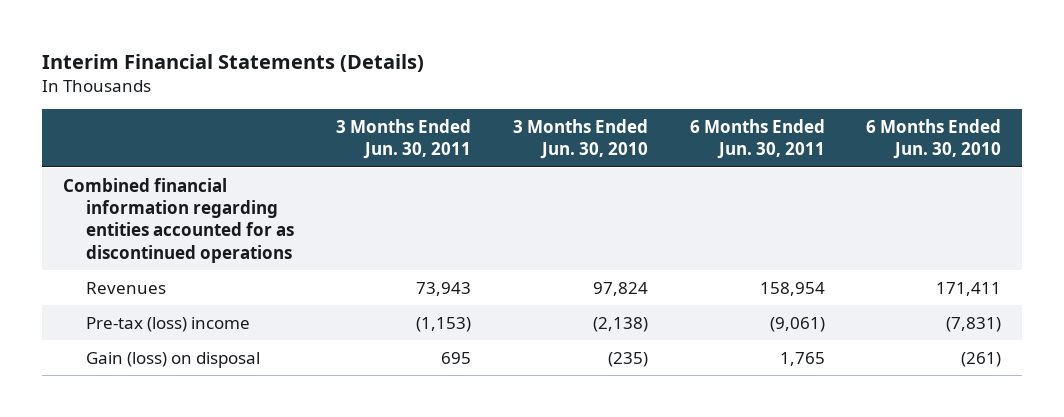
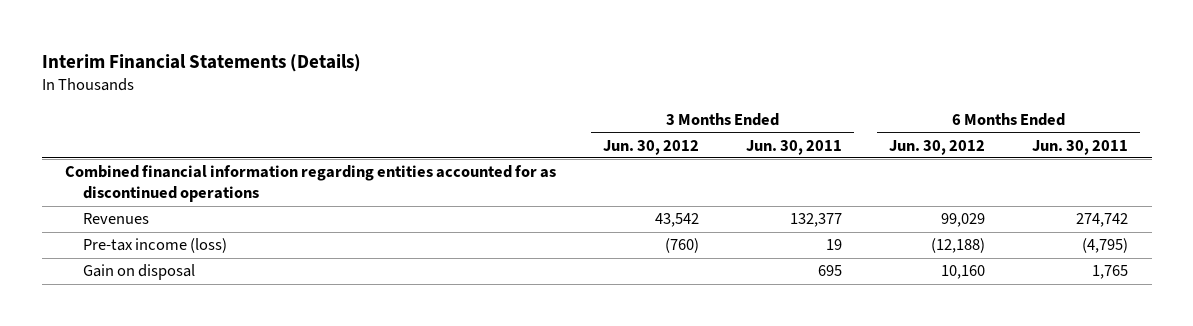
- | 3 Months Ended Jun. 30, 2011 | 3 Months Ended Jun. 30, 2010 | 6 Months Ended Jun. 30, 2011 | 6 Months Ended Jun. 30, 2010
+ | 3 Months Ended Jun. 30, 2012 | 3 Months Ended Jun. 30, 2011 | 6 Months Ended Jun. 30, 2012 | 6 Months Ended Jun. 30, 2011
- Revenues | 73,943 | 97,824 | 158,954 | 171,411
- Pre-tax (loss) income | (1,153) | (2,138) | (9,061) | (7,831)
- Gain (loss) on disposal | 695 | (235) | 1,765 | (261)
+ Revenues | 43,542 | 132,377 | 99,029 | 274,742
+ Pre-tax income (loss) | (760) | 19 | (12,188) | (4,795)
+ Gain on disposal | | 695 | 10,160 | 1,765

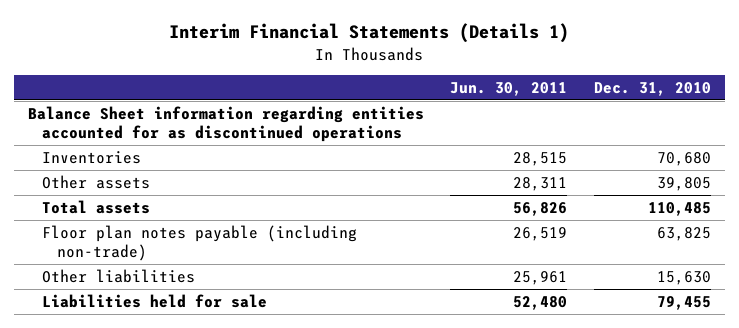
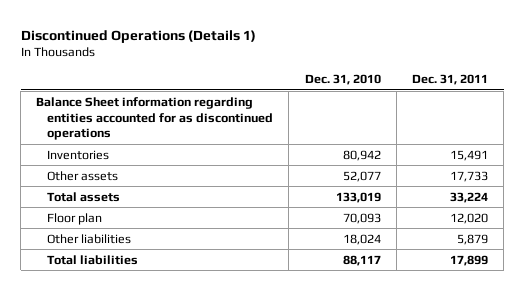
- Interim Financial Statements (Details 1)
+ Discontinued Operations (Details 1)
- | Jun. 30, 2011 | Dec. 31, 2010
+ | Dec. 31, 2010 | Dec. 31, 2011
- Inventories | 28,515 | 70,680
- Other assets | 28,311 | 39,805
- Total assets | 56,826 | 110,485
- Floor plan notes payable (including non-trade) | 26,519 | 63,825
- Other liabilities | 25,961 | 15,630
- Liabilities held for sale | 52,480 | 79,455
+ Inventories | 80,942 | 15,491
+ Other assets | 52,077 | 17,733
+ Total assets | 133,019 | 33,224
+ Floor plan | 70,093 | 12,020
+ Other liabilities | 18,024 | 5,879
+ Total liabilities | 88,117 | 17,899

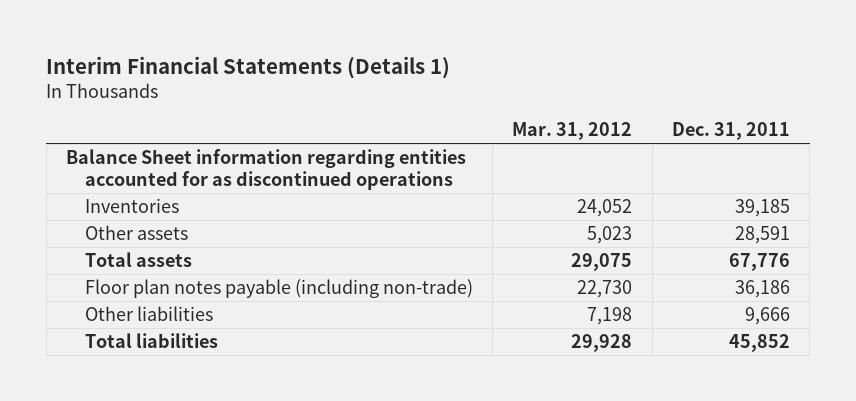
- Discontinued Operations (Details 1)
+ Interim Financial Statements (Details 1)
- | Dec. 31, 2010 | Dec. 31, 2011
+ | Mar. 31, 2012 | Dec. 31, 2011
- Inventories | 80,942 | 15,491
- Other assets | 52,077 | 17,733
- Total assets | 133,019 | 33,224
- Floor plan | 70,093 | 12,020
- Other liabilities | 18,024 | 5,879
- Total liabilities | 88,117 | 17,899
+ Inventories | 24,052 | 39,185
+ Other assets | 5,023 | 28,591
+ Total assets | 29,075 | 67,776
+ Floor plan notes payable (including non-trade) | 22,730 | 36,186
+ Other liabilities | 7,198 | 9,666
+ Total liabilities | 29,928 | 45,852

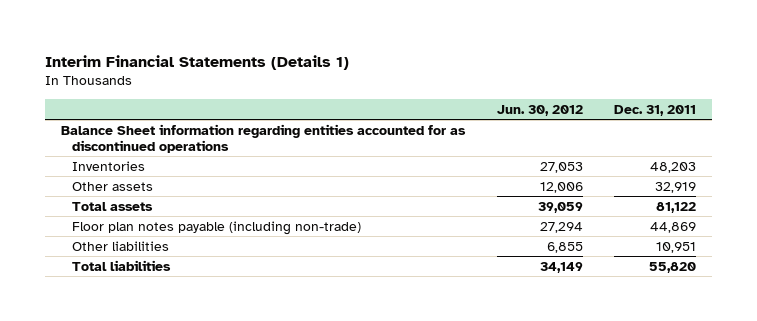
- | Mar. 31, 2012 | Dec. 31, 2011
+ | Jun. 30, 2012 | Dec. 31, 2011
- Inventories | 24,052 | 39,185
- Other assets | 5,023 | 28,591
- Total assets | 29,075 | 67,776
- Floor plan notes payable (including non-trade) | 22,730 | 36,186
- Other liabilities | 7,198 | 9,666
- Total liabilities | 29,928 | 45,852
+ Inventories | 27,053 | 48,203
+ Other assets | 12,006 | 32,919
+ Total assets | 39,059 | 81,122
+ Floor plan notes payable (including non-trade) | 27,294 | 44,869
+ Other liabilities | 6,855 | 10,951
+ Total liabilities | 34,149 | 55,820

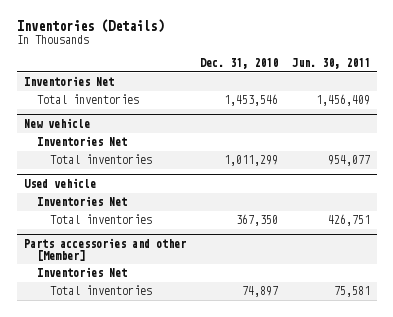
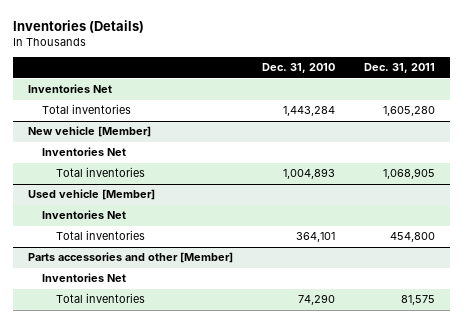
- | Dec. 31, 2010 | Jun. 30, 2011
+ | Dec. 31, 2010 | Dec. 31, 2011
- Total inventories | 1,453,546 | 1,456,409
- New vehicle
+ Total inventories | 1,443,284 | 1,605,280
+ New vehicle [Member]
- Total inventories | 1,011,299 | 954,077
- Used vehicle
+ Total inventories | 1,004,893 | 1,068,905
+ Used vehicle [Member]
- Total inventories | 367,350 | 426,751
+ Total inventories | 364,101 | 454,800
@ Parts accessories and other [Member]
- Total inventories | 74,897 | 75,581
+ Total inventories | 74,290 | 81,575

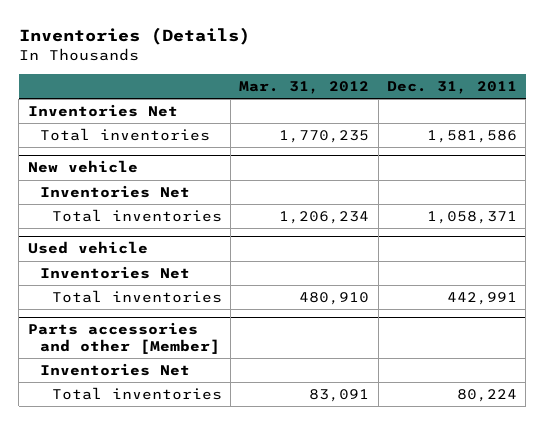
- | Dec. 31, 2010 | Dec. 31, 2011
+ | Mar. 31, 2012 | Dec. 31, 2011
- Total inventories | 1,443,284 | 1,605,280
- New vehicle [Member]
+ Total inventories | 1,770,235 | 1,581,586
+ New vehicle
- Total inventories | 1,004,893 | 1,068,905
- Used vehicle [Member]
+ Total inventories | 1,206,234 | 1,058,371
+ Used vehicle
- Total inventories | 364,101 | 454,800
+ Total inventories | 480,910 | 442,991
@ Parts accessories and other [Member]
- Total inventories | 74,290 | 81,575
+ Total inventories | 83,091 | 80,224

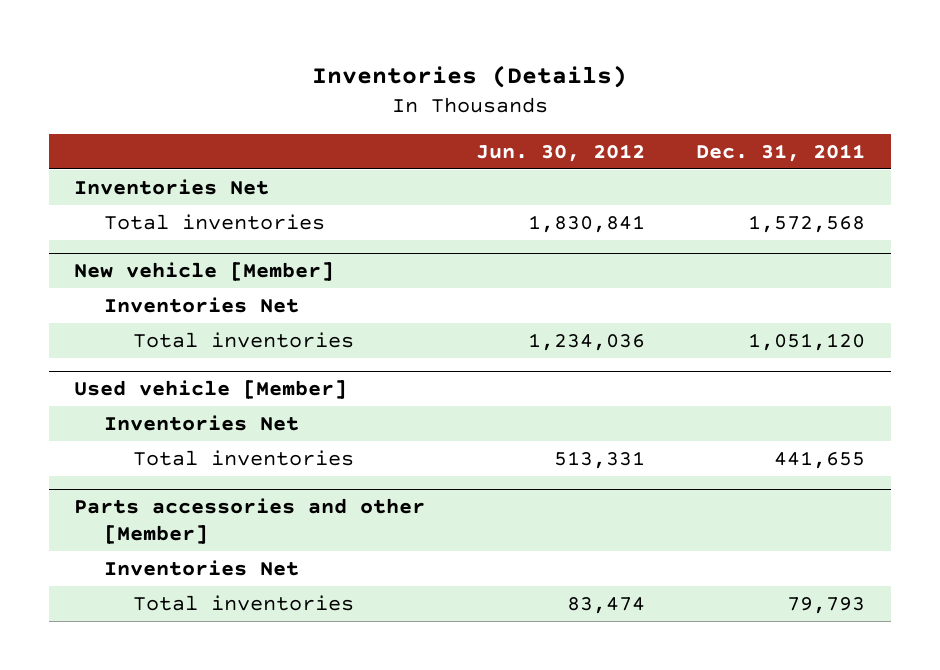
- | Mar. 31, 2012 | Dec. 31, 2011
+ | Jun. 30, 2012 | Dec. 31, 2011
- Total inventories | 1,770,235 | 1,581,586
- New vehicle
+ Total inventories | 1,830,841 | 1,572,568
+ New vehicle [Member]
- Total inventories | 1,206,234 | 1,058,371
- Used vehicle
+ Total inventories | 1,234,036 | 1,051,120
+ Used vehicle [Member]
- Total inventories | 480,910 | 442,991
+ Total inventories | 513,331 | 441,655
@ Parts accessories and other [Member]
- Total inventories | 83,091 | 80,224
+ Total inventories | 83,474 | 79,793

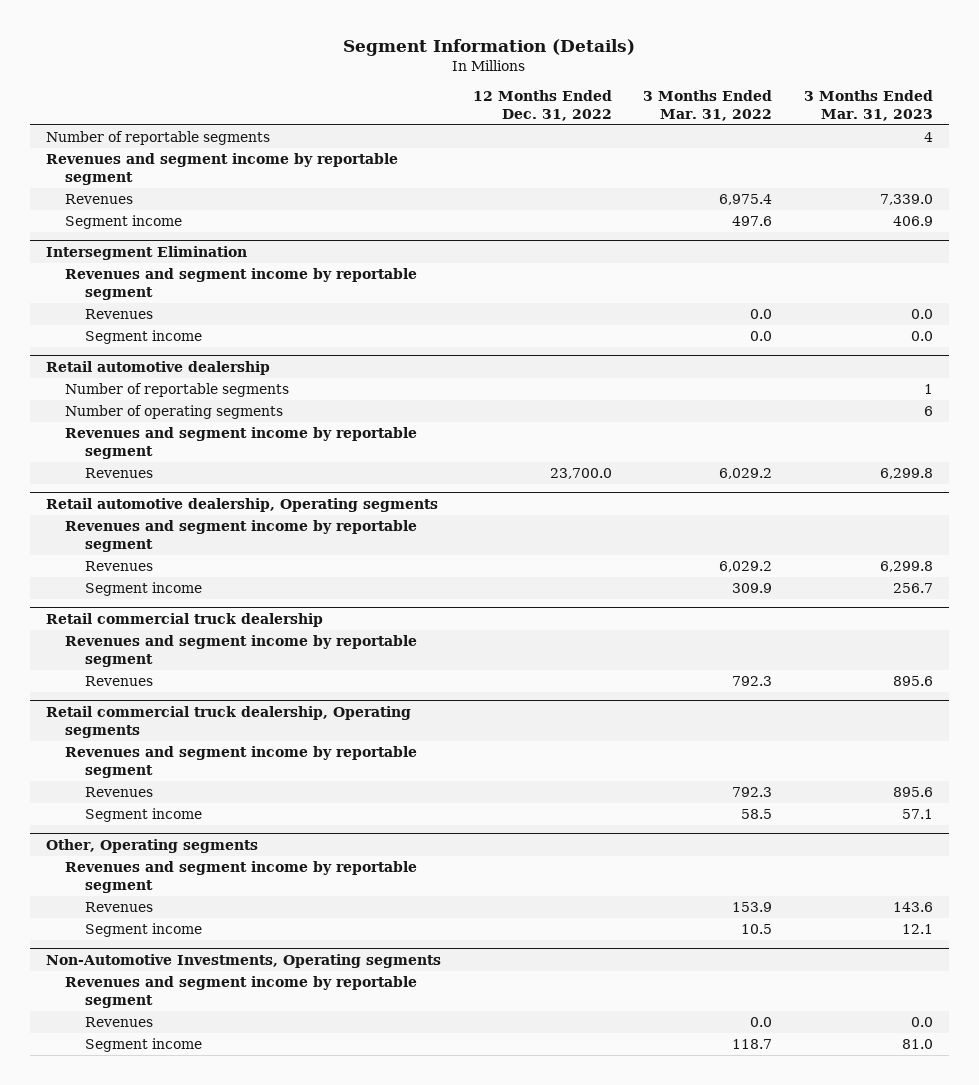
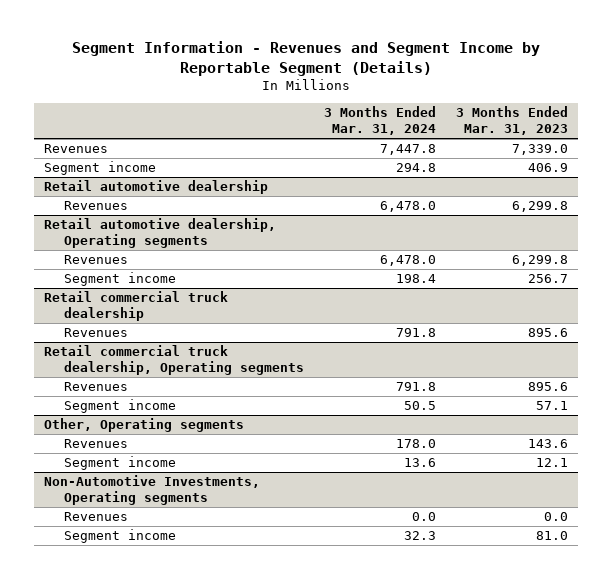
- Segment Information (Details)
+ Segment Information - Revenues and Segment Income by Reportable Segment (Details)
- | 12 Months Ended Dec. 31, 2022 | 3 Months Ended Mar. 31, 2022 | 3 Months Ended Mar. 31, 2023
+ | 3 Months Ended Mar. 31, 2024 | 3 Months Ended Mar. 31, 2023
- Number of reportable segments | | | 4
- Revenues and segment income by reportable segment
- Intersegment Elimination
- Revenues and segment income by reportable segment
- Revenues | | 0.0 | 0.0
- Segment income | | 0.0 | 0.0
@ Retail automotive dealership
- Number of reportable segments | | | 1
- Number of operating segments | | | 6
- Revenues and segment income by reportable segment
@ Retail automotive dealership, Operating segments
- Revenues and segment income by reportable segment
@ Retail commercial truck dealership
- Revenues and segment income by reportable segment
@ Retail commercial truck dealership, Operating segments
- Revenues and segment income by reportable segment
@ Other, Operating segments
- Revenues and segment income by reportable segment
@ Non-Automotive Investments, Operating segments
- Revenues and segment income by reportable segment

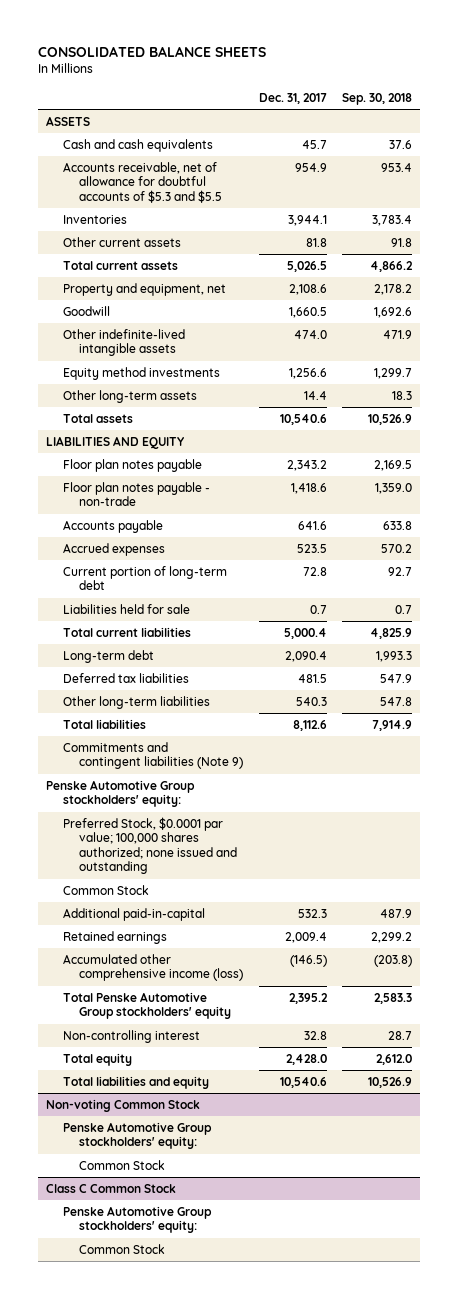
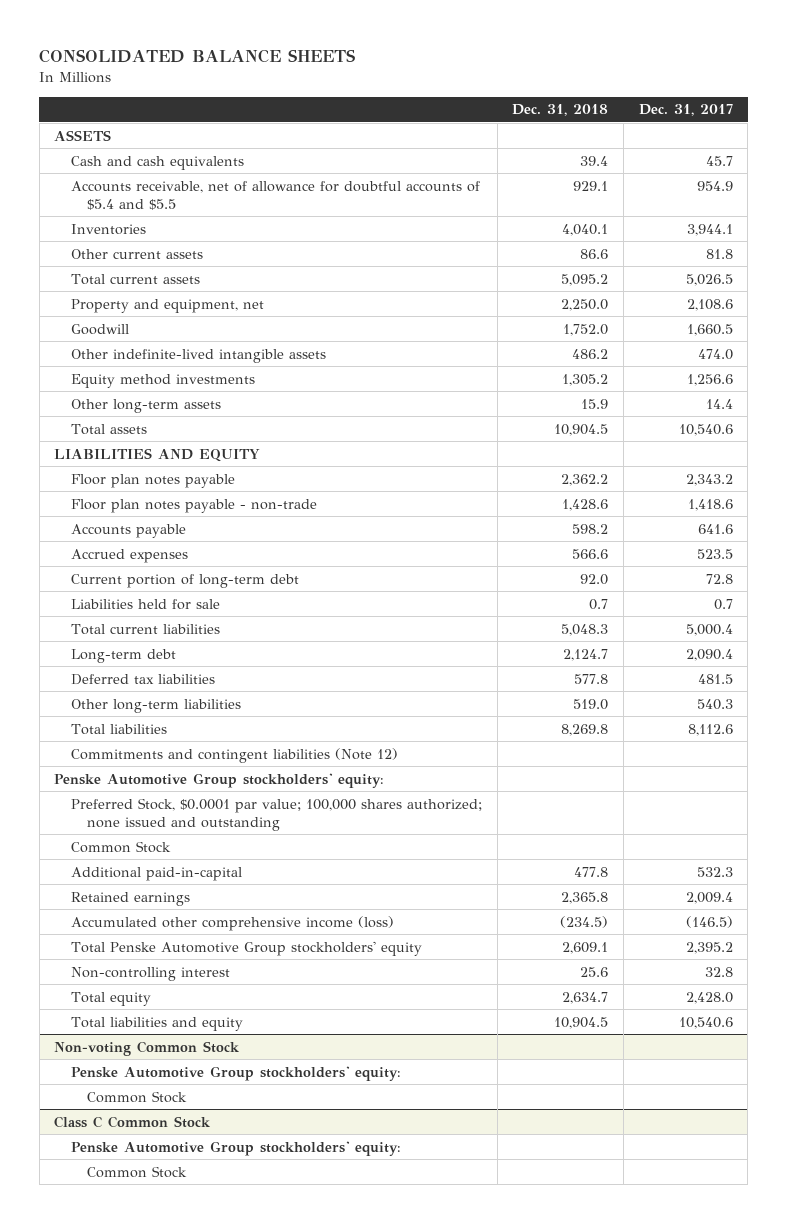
- | Dec. 31, 2017 | Sep. 30, 2018
+ | Dec. 31, 2018 | Dec. 31, 2017
- Accounts receivable, net of allowance for doubtful accounts of $5.3 and $5.5 | 954.9 | 953.4
+ Accounts receivable, net of allowance for doubtful accounts of $5.4 and $5.5 | 929.1 | 954.9
- Commitments and contingent liabilities (Note 9)
+ Commitments and contingent liabilities (Note 12)

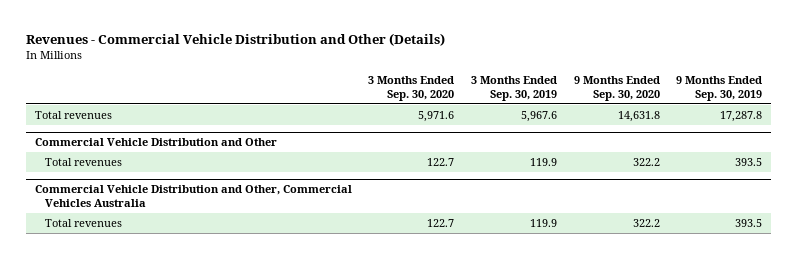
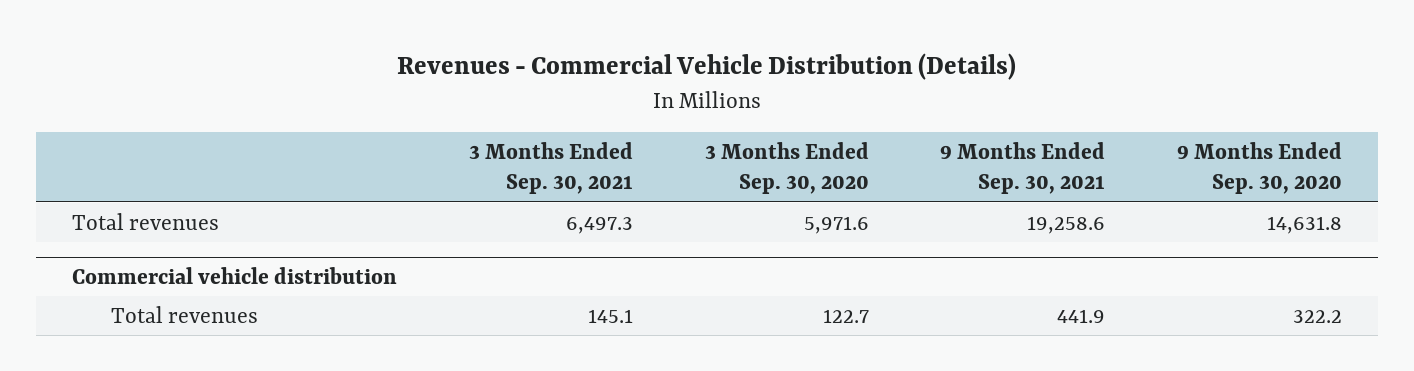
- Revenues - Commercial Vehicle Distribution and Other (Details)
+ Revenues - Commercial Vehicle Distribution (Details)
- | 3 Months Ended Sep. 30, 2020 | 3 Months Ended Sep. 30, 2019 | 9 Months Ended Sep. 30, 2020 | 9 Months Ended Sep. 30, 2019
+ | 3 Months Ended Sep. 30, 2021 | 3 Months Ended Sep. 30, 2020 | 9 Months Ended Sep. 30, 2021 | 9 Months Ended Sep. 30, 2020
- Commercial Vehicle Distribution and Other
- Total revenues | 122.7 | 119.9 | 322.2 | 393.5
- Commercial Vehicle Distribution and Other, Commercial Vehicles Australia
+ Commercial vehicle distribution

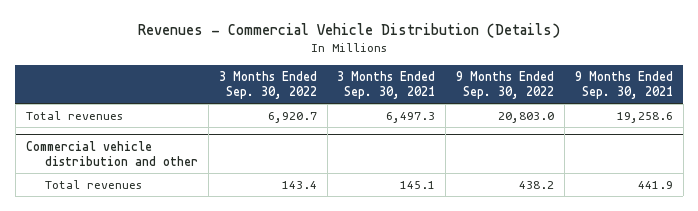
- | 3 Months Ended Sep. 30, 2021 | 3 Months Ended Sep. 30, 2020 | 9 Months Ended Sep. 30, 2021 | 9 Months Ended Sep. 30, 2020
+ | 3 Months Ended Sep. 30, 2022 | 3 Months Ended Sep. 30, 2021 | 9 Months Ended Sep. 30, 2022 | 9 Months Ended Sep. 30, 2021
- Commercial vehicle distribution
+ Commercial vehicle distribution and other

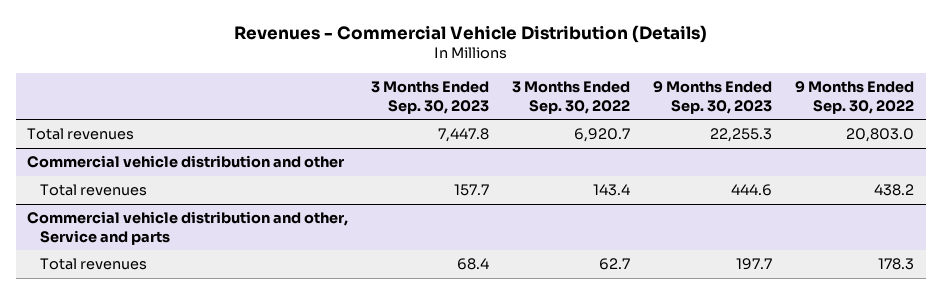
- | 3 Months Ended Sep. 30, 2022 | 3 Months Ended Sep. 30, 2021 | 9 Months Ended Sep. 30, 2022 | 9 Months Ended Sep. 30, 2021
+ | 3 Months Ended Sep. 30, 2023 | 3 Months Ended Sep. 30, 2022 | 9 Months Ended Sep. 30, 2023 | 9 Months Ended Sep. 30, 2022
+ Commercial vehicle distribution and other, Service and parts
+ Total revenues | 68.4 | 62.7 | 197.7 | 178.3

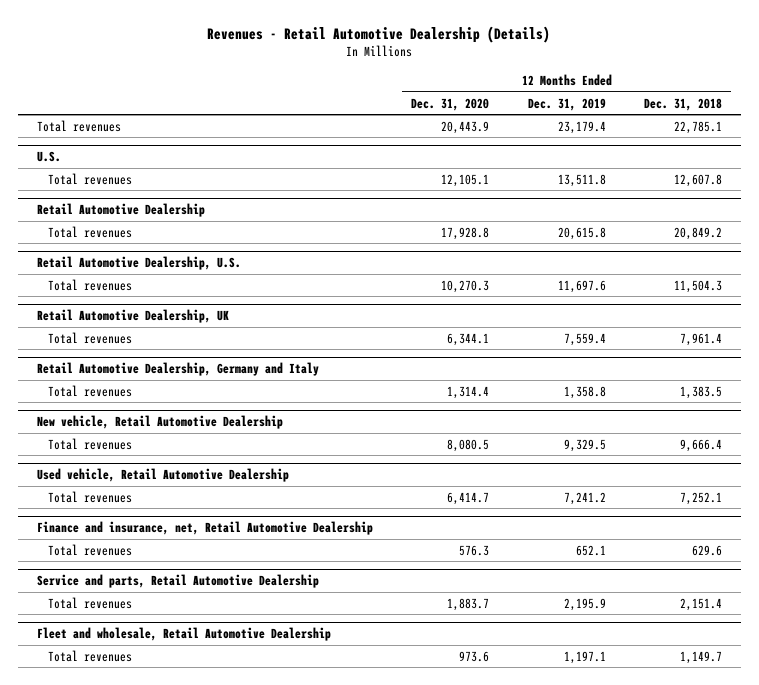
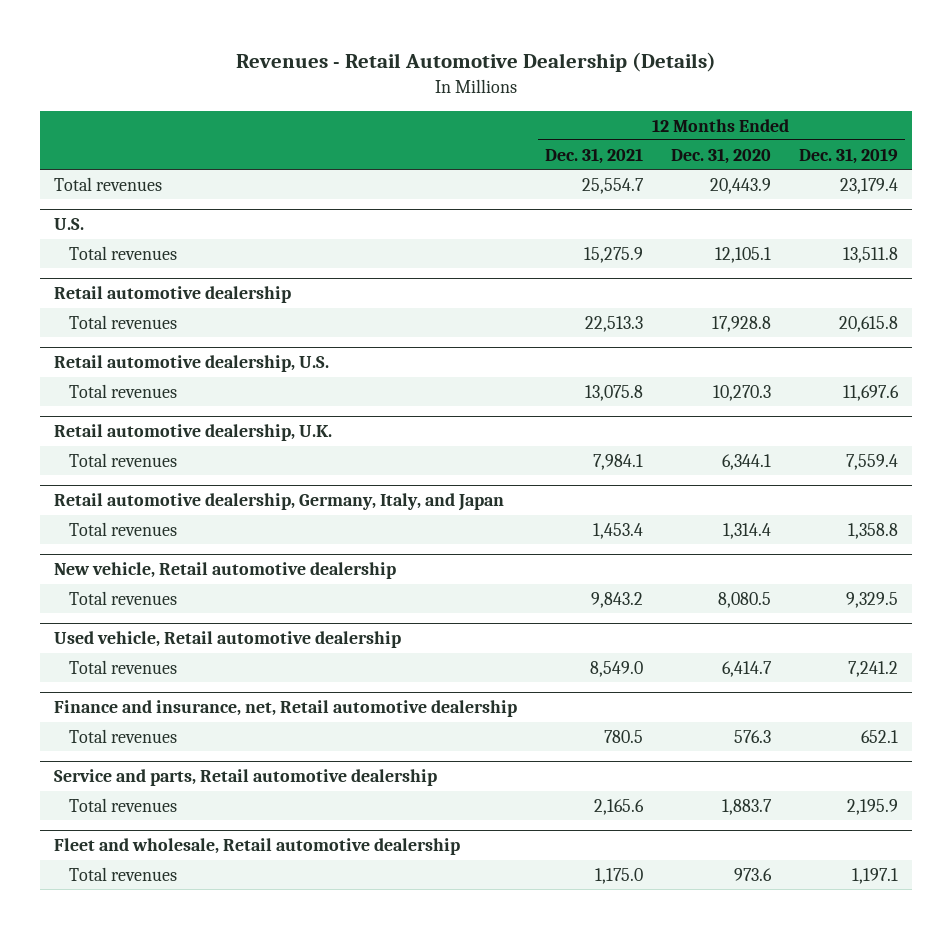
- | 12 Months Ended Dec. 31, 2020 | 12 Months Ended Dec. 31, 2019 | 12 Months Ended Dec. 31, 2018
+ | 12 Months Ended Dec. 31, 2021 | 12 Months Ended Dec. 31, 2020 | 12 Months Ended Dec. 31, 2019
- Retail Automotive Dealership
+ Retail automotive dealership
- Retail Automotive Dealership, U.S.
+ Retail automotive dealership, U.S.
- Retail Automotive Dealership, UK
+ Retail automotive dealership, U.K.
- Retail Automotive Dealership, Germany and Italy
+ Retail automotive dealership, Germany, Italy, and Japan
- New vehicle, Retail Automotive Dealership
+ New vehicle, Retail automotive dealership
- Used vehicle, Retail Automotive Dealership
+ Used vehicle, Retail automotive dealership
- Finance and insurance, net, Retail Automotive Dealership
+ Finance and insurance, net, Retail automotive dealership
- Service and parts, Retail Automotive Dealership
+ Service and parts, Retail automotive dealership
- Fleet and wholesale, Retail Automotive Dealership
+ Fleet and wholesale, Retail automotive dealership

